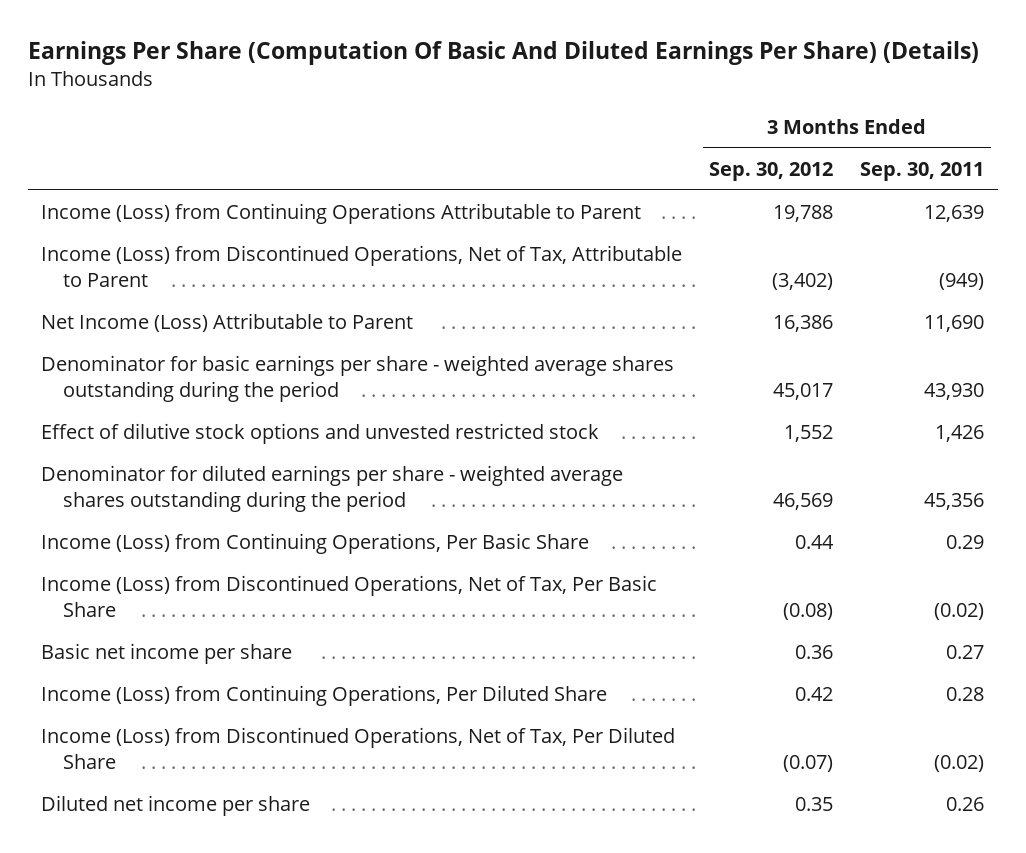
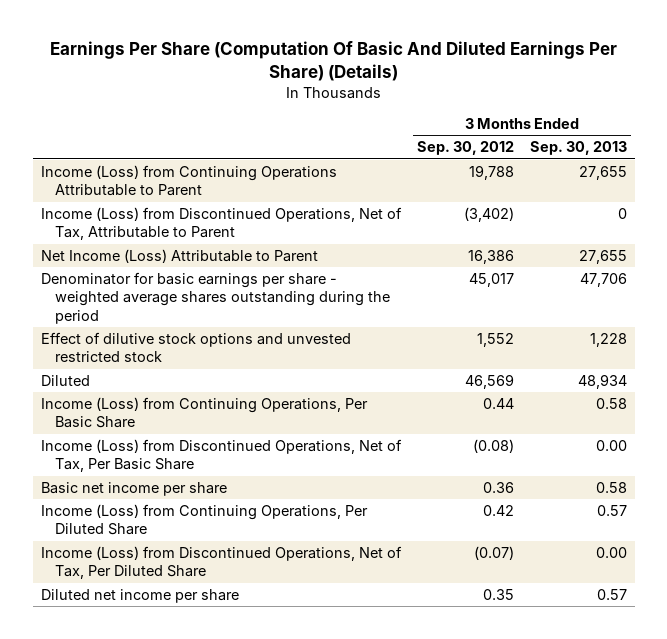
- | 3 Months Ended Sep. 30, 2012 | 3 Months Ended Sep. 30, 2011
+ | 3 Months Ended Sep. 30, 2012 | 3 Months Ended Sep. 30, 2013
- Denominator for diluted earnings per share - weighted average shares outstanding during the period | 46,569 | 45,356
+ Diluted | 46,569 | 48,934

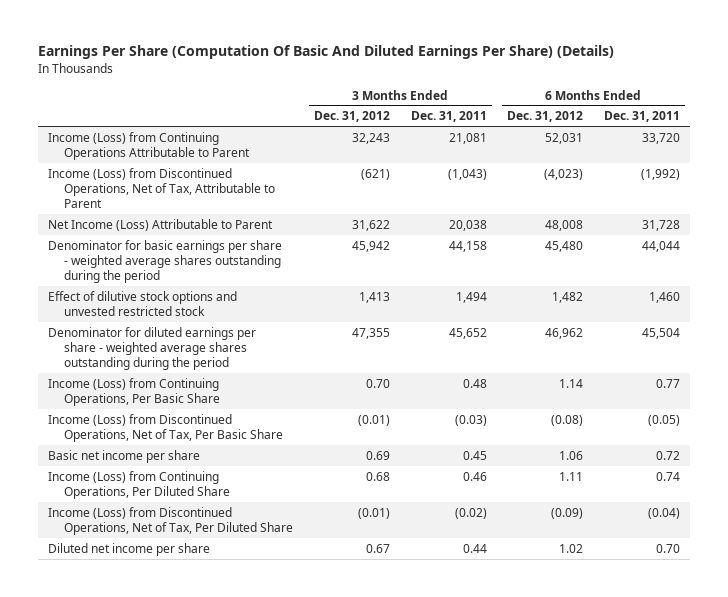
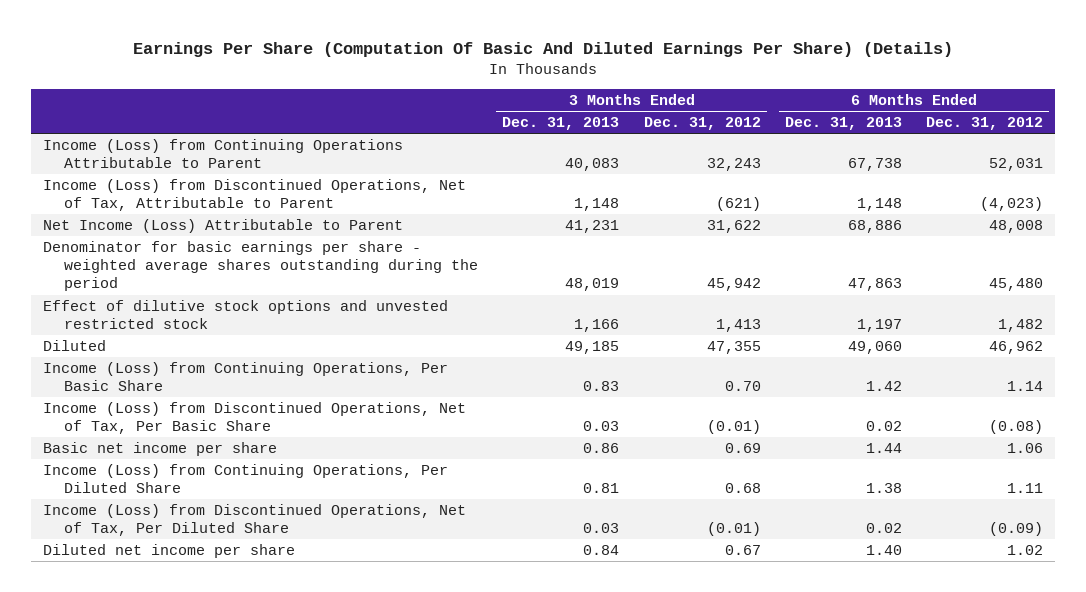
- | 3 Months Ended Dec. 31, 2012 | 3 Months Ended Dec. 31, 2011 | 6 Months Ended Dec. 31, 2012 | 6 Months Ended Dec. 31, 2011
+ | 3 Months Ended Dec. 31, 2013 | 3 Months Ended Dec. 31, 2012 | 6 Months Ended Dec. 31, 2013 | 6 Months Ended Dec. 31, 2012
- Denominator for diluted earnings per share - weighted average shares outstanding during the period | 47,355 | 45,652 | 46,962 | 45,504
+ Diluted | 49,185 | 47,355 | 49,060 | 46,962

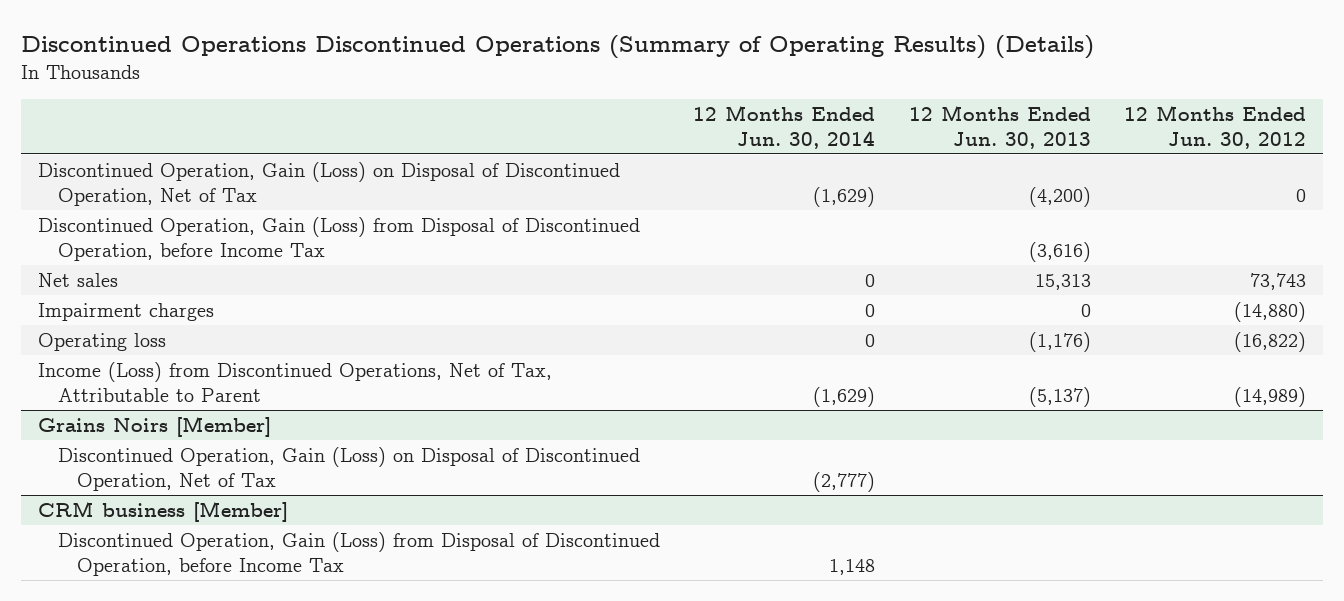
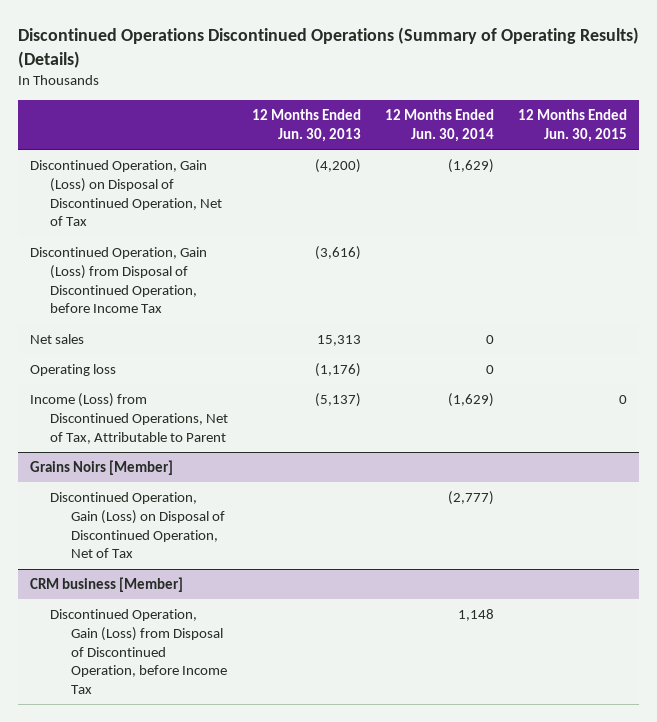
- | 12 Months Ended Jun. 30, 2014 | 12 Months Ended Jun. 30, 2013 | 12 Months Ended Jun. 30, 2012
+ | 12 Months Ended Jun. 30, 2013 | 12 Months Ended Jun. 30, 2014 | 12 Months Ended Jun. 30, 2015
- Impairment charges | 0 | 0 | (14,880)

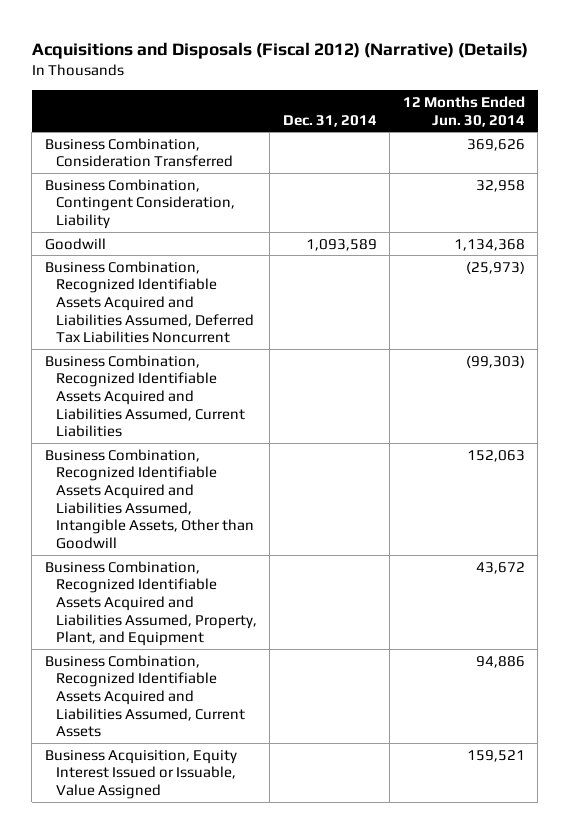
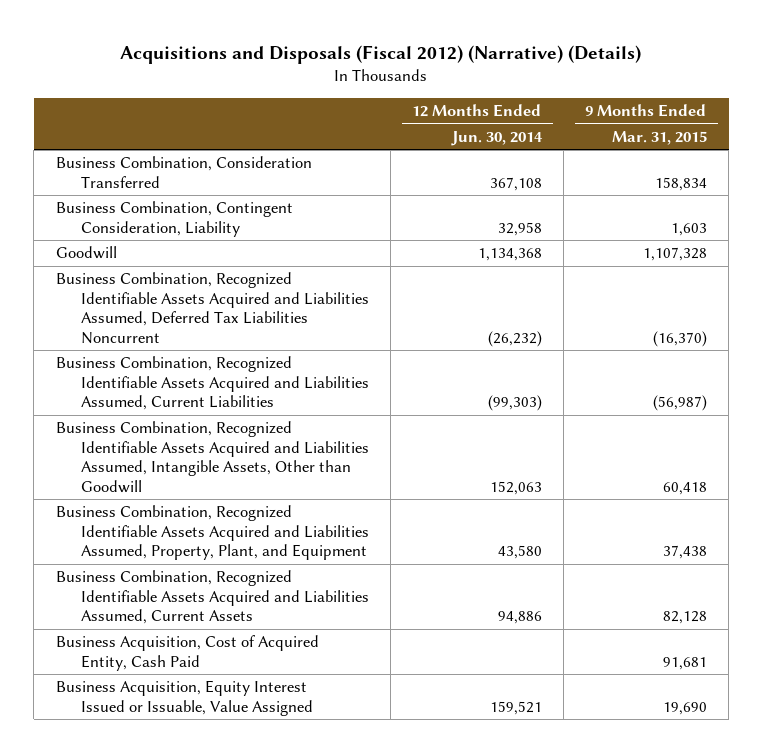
- | Dec. 31, 2014 | 12 Months Ended Jun. 30, 2014
+ | 12 Months Ended Jun. 30, 2014 | 9 Months Ended Mar. 31, 2015
- Business Combination, Consideration Transferred | | 369,626
+ Business Combination, Consideration Transferred | 367,108 | 158,834
- Business Combination, Recognized Identifiable Assets Acquired and Liabilities Assumed, Deferred Tax Liabilities Noncurrent | | (25,973)
+ Business Combination, Recognized Identifiable Assets Acquired and Liabilities Assumed, Deferred Tax Liabilities Noncurrent | (26,232) | (16,370)
- Business Combination, Recognized Identifiable Assets Acquired and Liabilities Assumed, Property, Plant, and Equipment | | 43,672
+ Business Combination, Recognized Identifiable Assets Acquired and Liabilities Assumed, Property, Plant, and Equipment | 43,580 | 37,438
+ Business Acquisition, Cost of Acquired Entity, Cash Paid | | 91,681

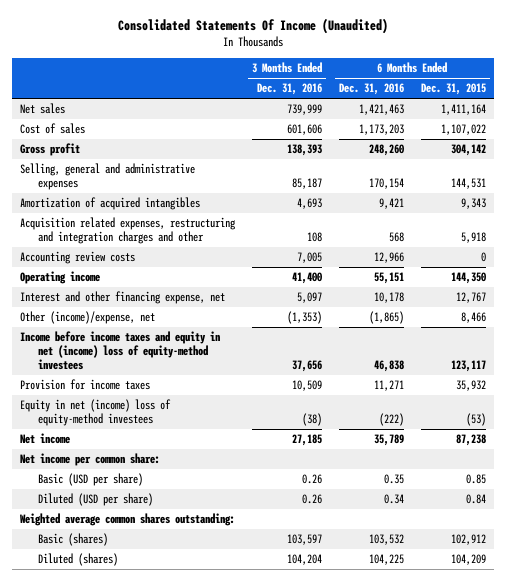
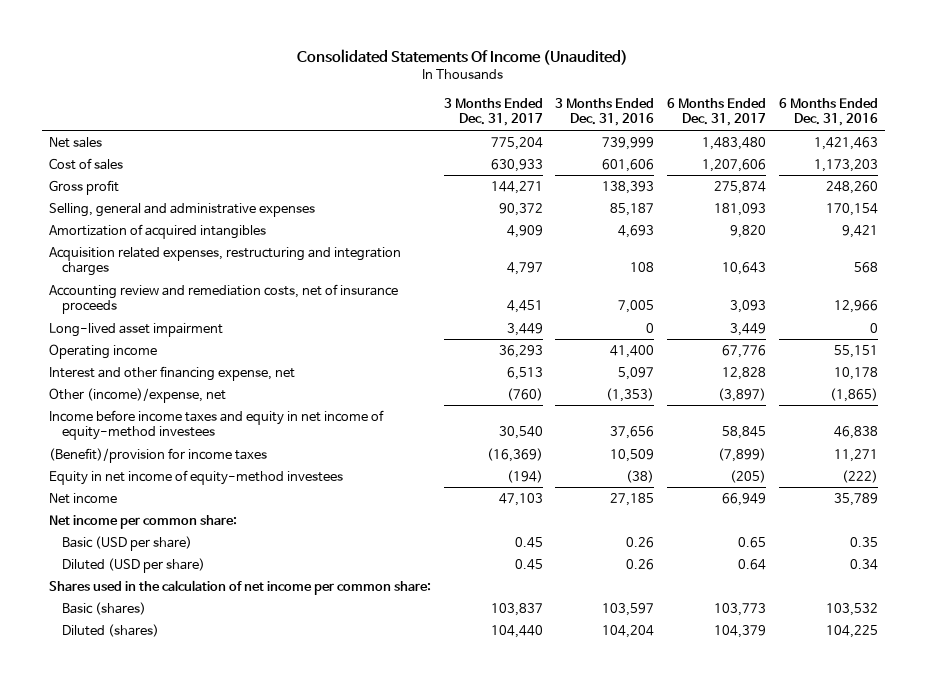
- | 3 Months Ended Dec. 31, 2016 | 6 Months Ended Dec. 31, 2016 | 6 Months Ended Dec. 31, 2015
+ | 3 Months Ended Dec. 31, 2017 | 3 Months Ended Dec. 31, 2016 | 6 Months Ended Dec. 31, 2017 | 6 Months Ended Dec. 31, 2016
- Acquisition related expenses, restructuring and integration charges and other | 108 | 568 | 5,918
- Accounting review costs | 7,005 | 12,966 | 0
+ Acquisition related expenses, restructuring and integration charges | 4,797 | 108 | 10,643 | 568
+ Accounting review and remediation costs, net of insurance proceeds | 4,451 | 7,005 | 3,093 | 12,966
+ Long-lived asset impairment | 3,449 | 0 | 3,449 | 0
- Income before income taxes and equity in net (income) loss of equity-method investees | 37,656 | 46,838 | 123,117
- Provision for income taxes | 10,509 | 11,271 | 35,932
- Equity in net (income) loss of equity-method investees | (38) | (222) | (53)
+ Income before income taxes and equity in net income of equity-method investees | 30,540 | 37,656 | 58,845 | 46,838
+ (Benefit)/provision for income taxes | (16,369) | 10,509 | (7,899) | 11,271
+ Equity in net income of equity-method investees | (194) | (38) | (205) | (222)
- Weighted average common shares outstanding:
+ Shares used in the calculation of net income per common share:

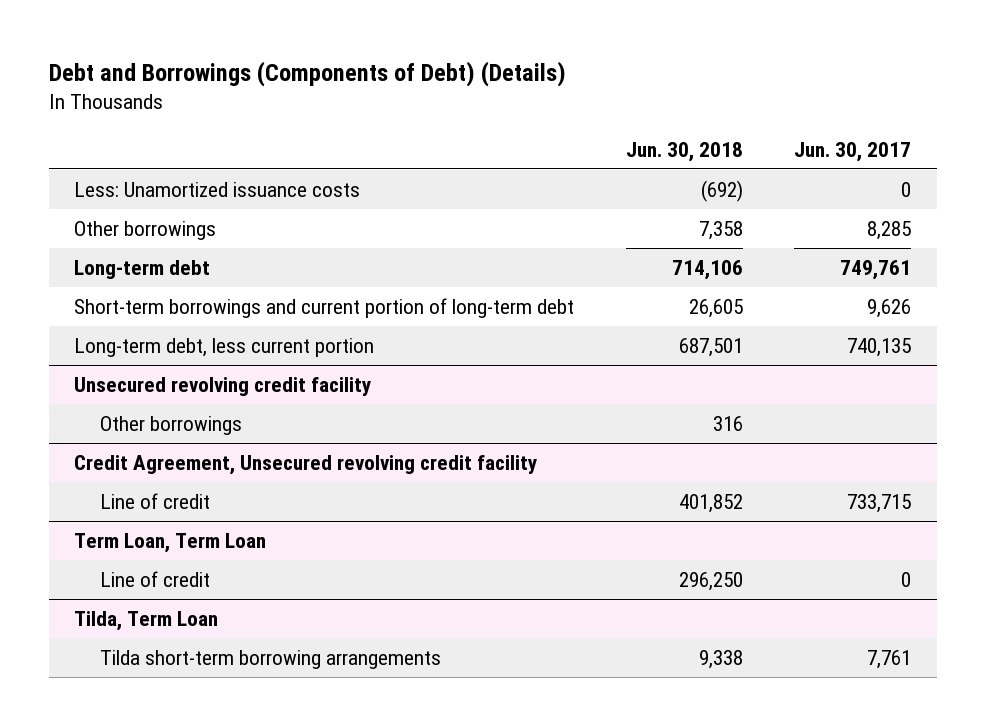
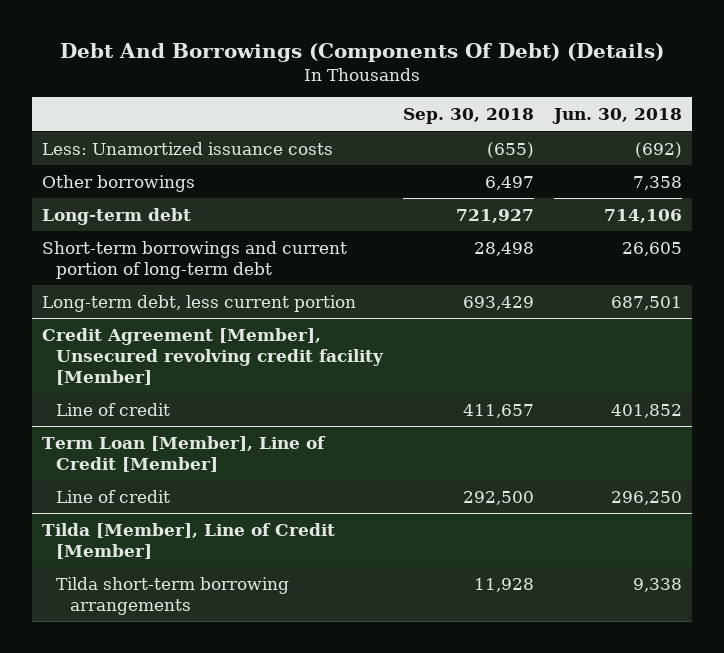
- Debt and Borrowings (Components of Debt) (Details)
+ Debt And Borrowings (Components Of Debt) (Details)
- | Jun. 30, 2018 | Jun. 30, 2017
+ | Sep. 30, 2018 | Jun. 30, 2018
- Unsecured revolving credit facility
- Other borrowings | 316 |
- Credit Agreement, Unsecured revolving credit facility
+ Credit Agreement [Member], Unsecured revolving credit facility [Member]
- Term Loan, Term Loan
+ Term Loan [Member], Line of Credit [Member]
- Tilda, Term Loan
+ Tilda [Member], Line of Credit [Member]

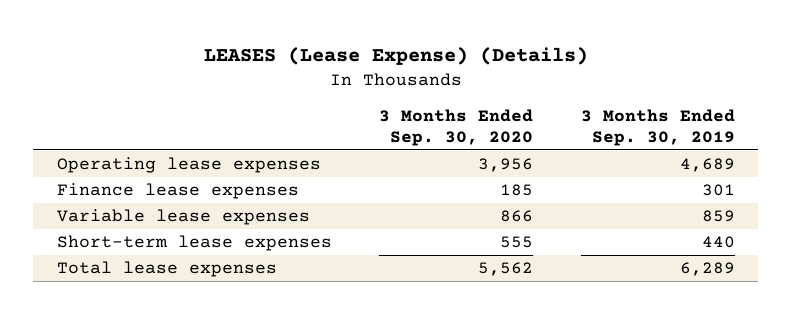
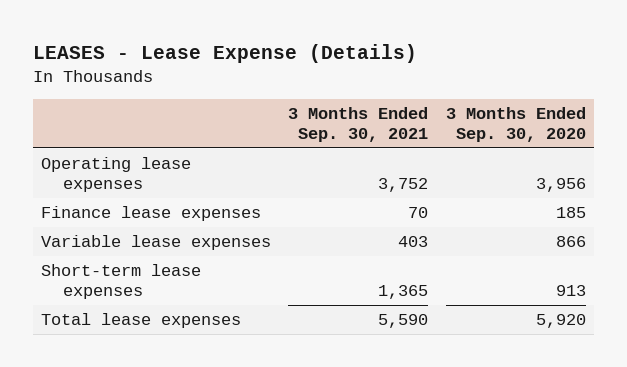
- LEASES (Lease Expense) (Details)
+ LEASES - Lease Expense (Details)
- | 3 Months Ended Sep. 30, 2020 | 3 Months Ended Sep. 30, 2019
+ | 3 Months Ended Sep. 30, 2021 | 3 Months Ended Sep. 30, 2020
- Short-term lease expenses | 555 | 440
- Total lease expenses | 5,562 | 6,289
+ Short-term lease expenses | 1,365 | 913
+ Total lease expenses | 5,590 | 5,920

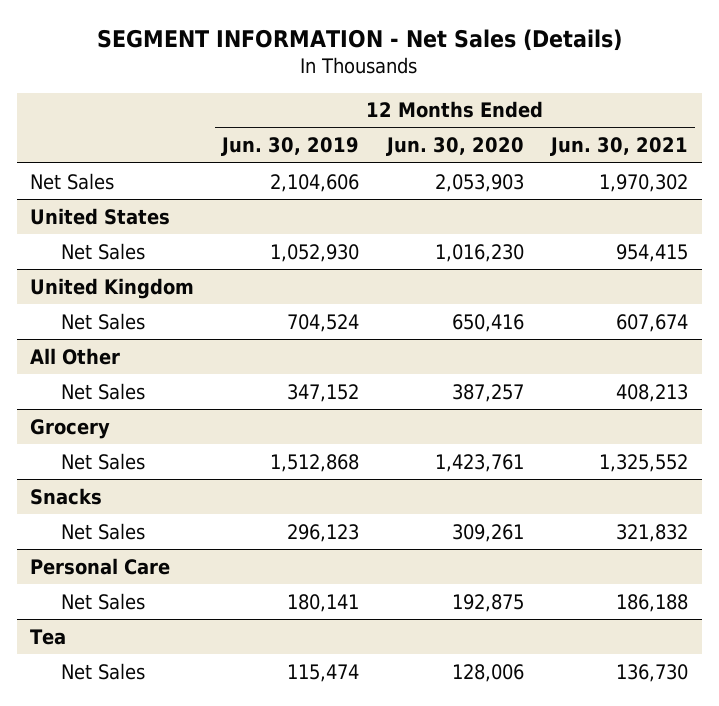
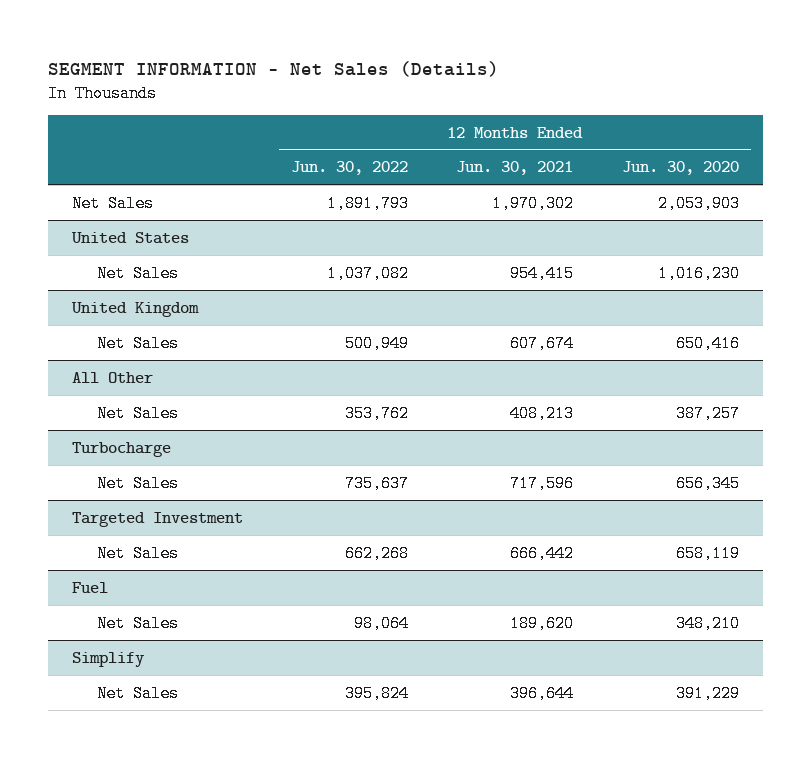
- | 12 Months Ended Jun. 30, 2019 | 12 Months Ended Jun. 30, 2020 | 12 Months Ended Jun. 30, 2021
+ | 12 Months Ended Jun. 30, 2022 | 12 Months Ended Jun. 30, 2021 | 12 Months Ended Jun. 30, 2020
- Grocery
- Net Sales | 1,512,868 | 1,423,761 | 1,325,552
- Snacks
- Net Sales | 296,123 | 309,261 | 321,832
- Personal Care
- Net Sales | 180,141 | 192,875 | 186,188
- Tea
- Net Sales | 115,474 | 128,006 | 136,730
+ Turbocharge
+ Net Sales | 735,637 | 717,596 | 656,345
+ Targeted Investment
+ Net Sales | 662,268 | 666,442 | 658,119
+ Fuel
+ Net Sales | 98,064 | 189,620 | 348,210
+ Simplify
+ Net Sales | 395,824 | 396,644 | 391,229

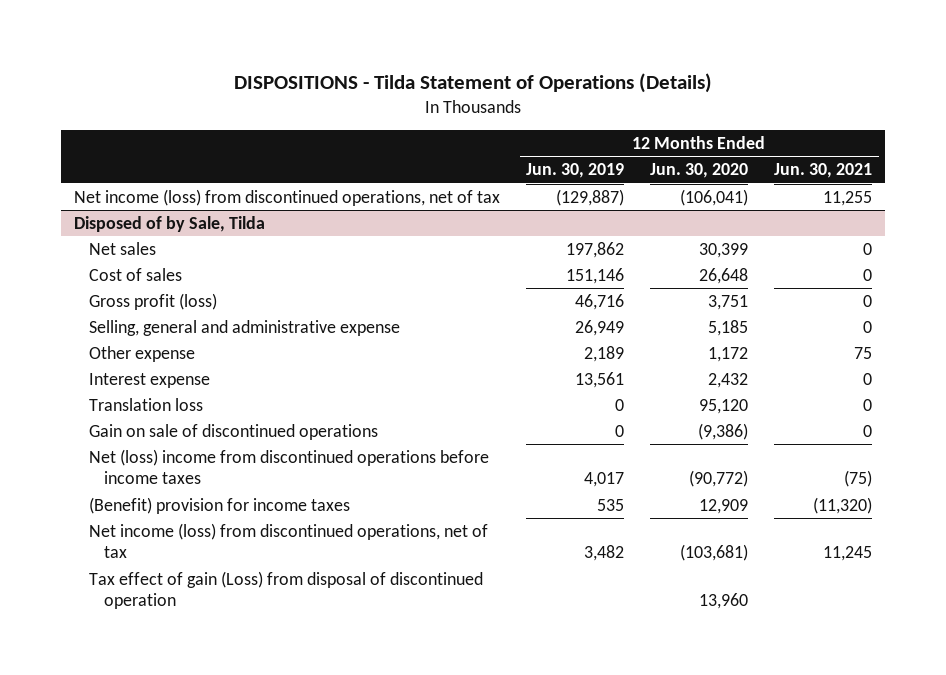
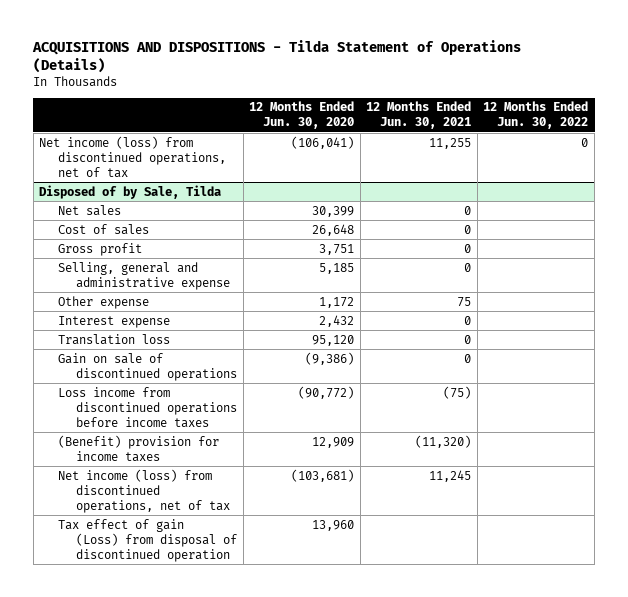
- DISPOSITIONS - Tilda Statement of Operations (Details)
+ ACQUISITIONS AND DISPOSITIONS - Tilda Statement of Operations (Details)
- | 12 Months Ended Jun. 30, 2019 | 12 Months Ended Jun. 30, 2020 | 12 Months Ended Jun. 30, 2021
+ | 12 Months Ended Jun. 30, 2020 | 12 Months Ended Jun. 30, 2021 | 12 Months Ended Jun. 30, 2022
@ Disposed of by Sale, Tilda
- Gross profit (loss) | 46,716 | 3,751 | 0
+ Gross profit | 3,751 | 0 |
- Net (loss) income from discontinued operations before income taxes | 4,017 | (90,772) | (75)
+ Loss income from discontinued operations before income taxes | (90,772) | (75) |

